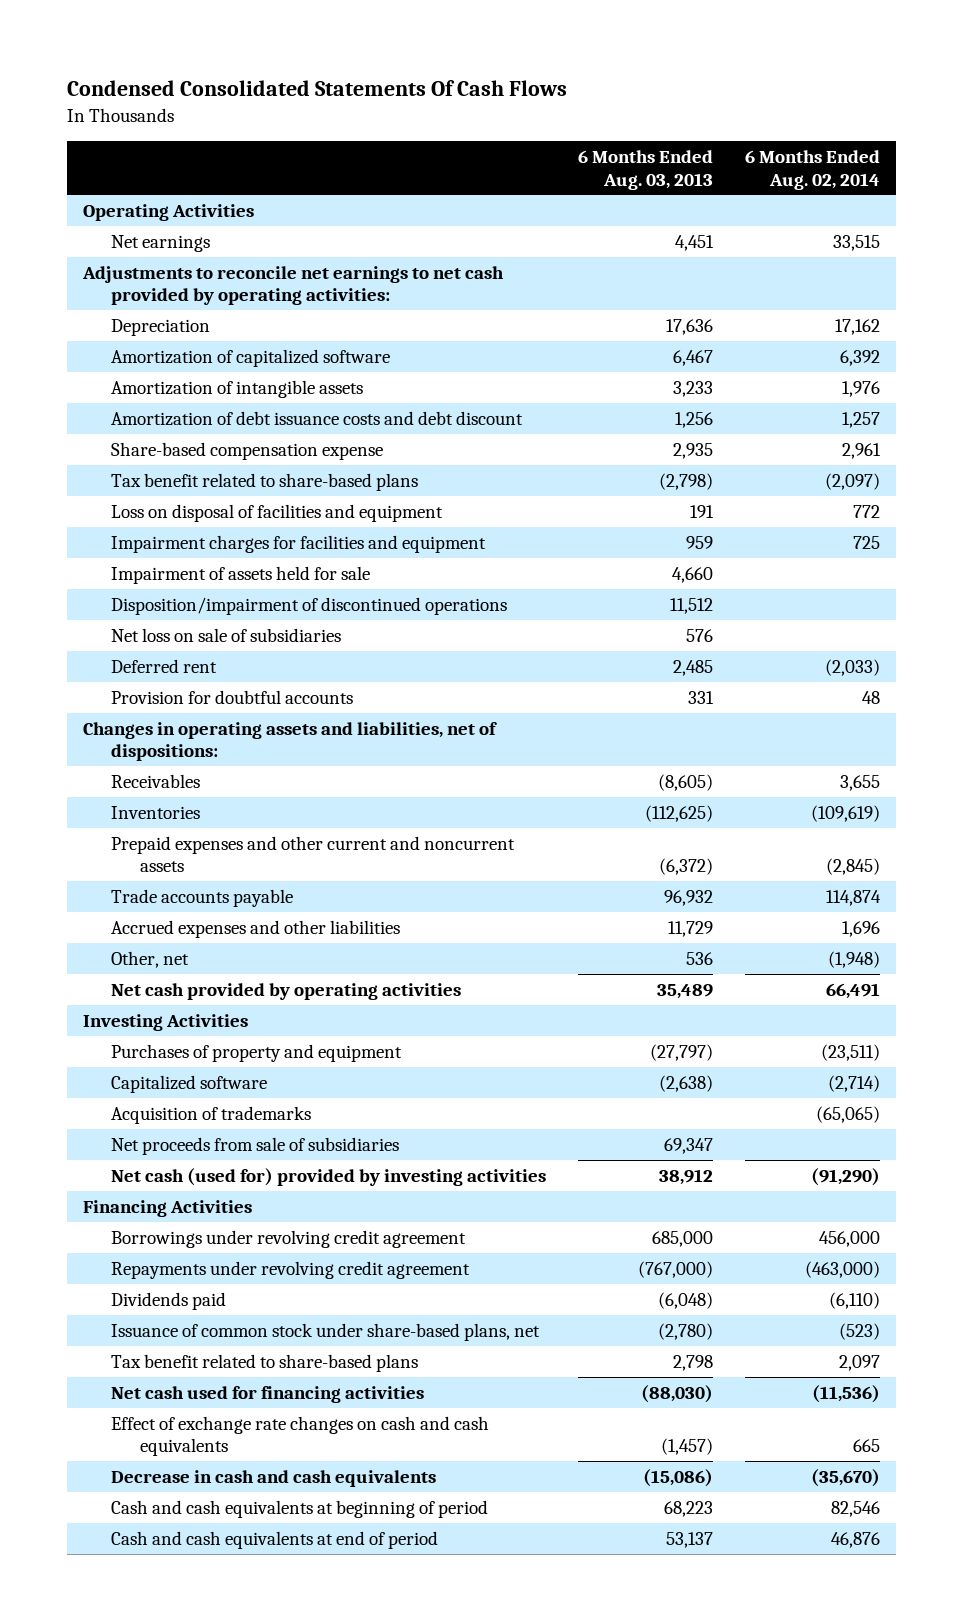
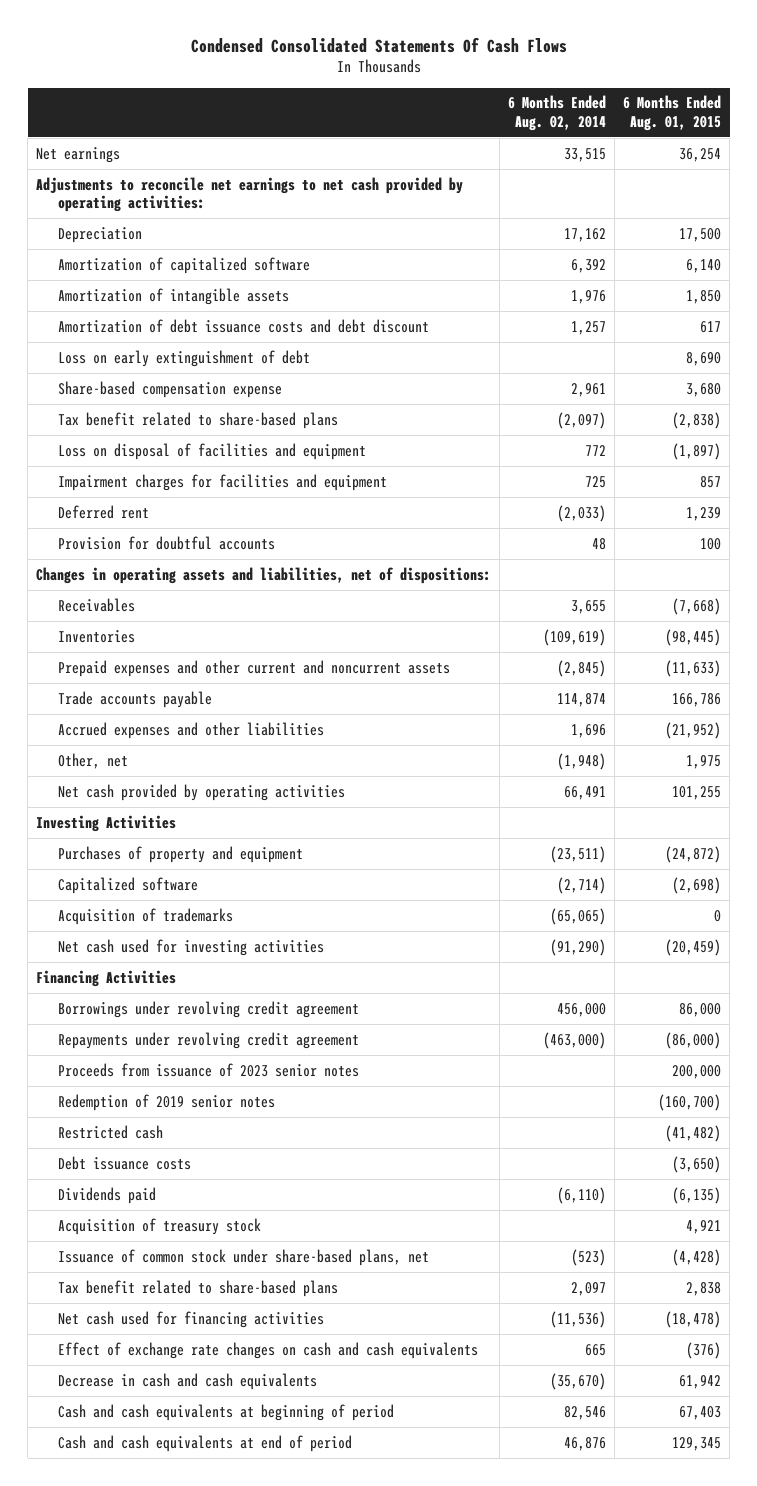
- | 6 Months Ended Aug. 03, 2013 | 6 Months Ended Aug. 02, 2014
+ | 6 Months Ended Aug. 02, 2014 | 6 Months Ended Aug. 01, 2015
- Operating Activities
+ Loss on early extinguishment of debt | | 8,690
- Impairment of assets held for sale | 4,660 |
- Disposition/impairment of discontinued operations | 11,512 |
- Net loss on sale of subsidiaries | 576 |
- Net proceeds from sale of subsidiaries | 69,347 |
- Net cash (used for) provided by investing activities | 38,912 | (91,290)
+ Net cash used for investing activities | (91,290) | (20,459)
+ Proceeds from issuance of 2023 senior notes | | 200,000
+ Redemption of 2019 senior notes | | (160,700)
+ Restricted cash | | (41,482)
+ Debt issuance costs | | (3,650)
+ Acquisition of treasury stock | | 4,921

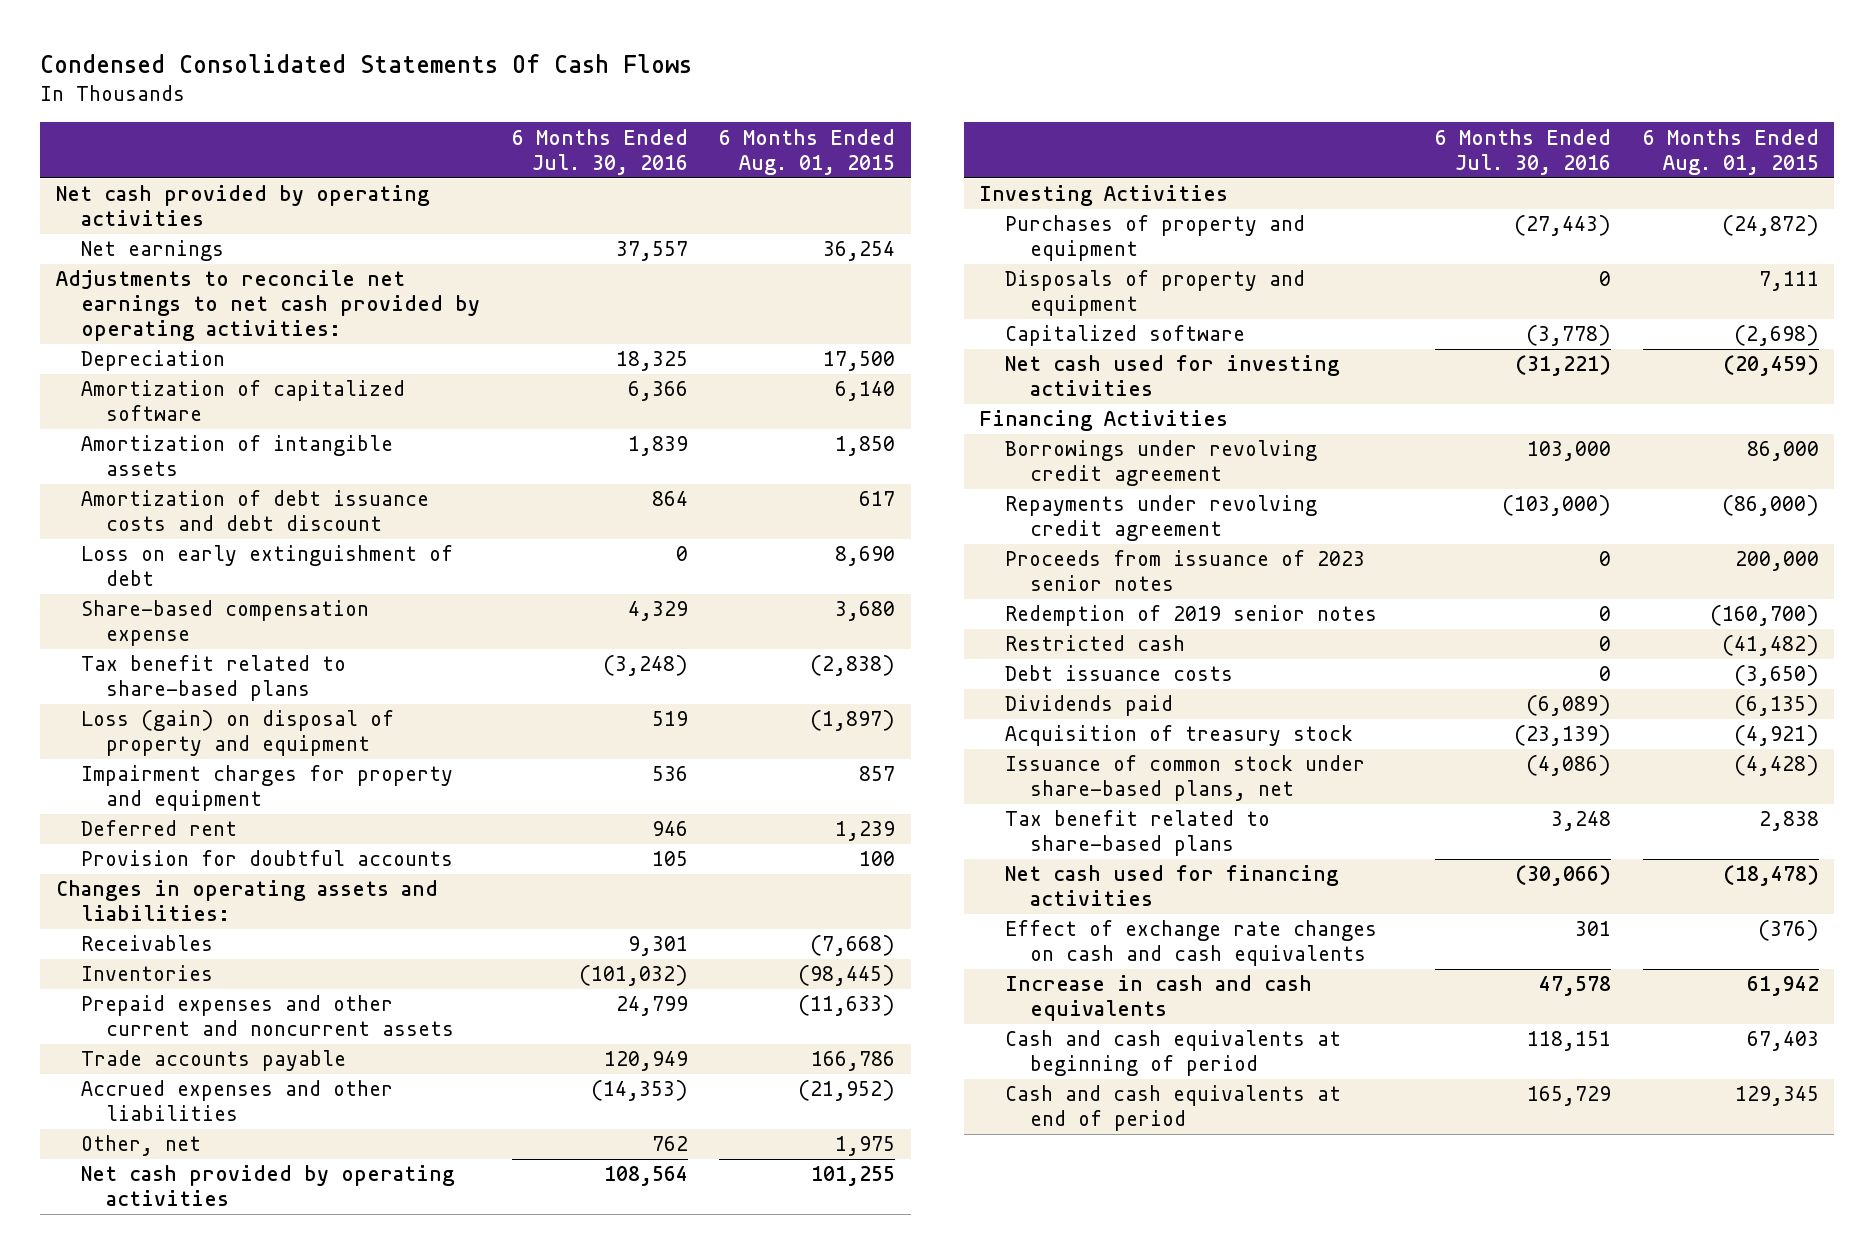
- | 6 Months Ended Aug. 02, 2014 | 6 Months Ended Aug. 01, 2015
+ | 6 Months Ended Jul. 30, 2016 | 6 Months Ended Aug. 01, 2015
+ Net cash provided by operating activities
- Loss on disposal of facilities and equipment | 772 | (1,897)
- Impairment charges for facilities and equipment | 725 | 857
+ Loss (gain) on disposal of property and equipment | 519 | (1,897)
+ Impairment charges for property and equipment | 536 | 857
- Changes in operating assets and liabilities, net of dispositions:
+ Changes in operating assets and liabilities:
+ Disposals of property and equipment | 0 | 7,111
- Acquisition of trademarks | (65,065) | 0
- Acquisition of treasury stock | | 4,921
+ Acquisition of treasury stock | (23,139) | (4,921)
- Decrease in cash and cash equivalents | (35,670) | 61,942
+ Increase in cash and cash equivalents | 47,578 | 61,942

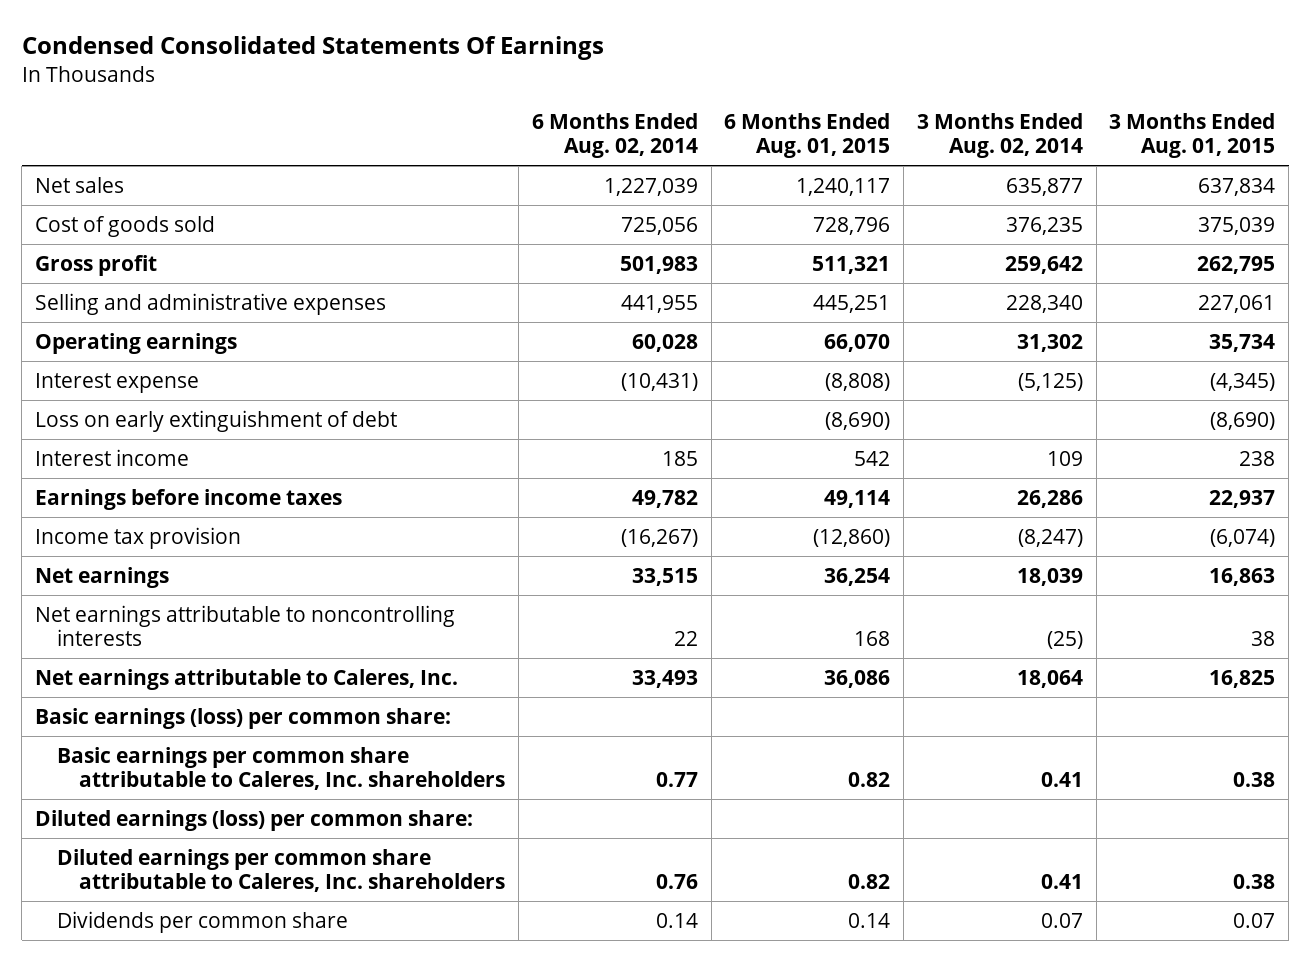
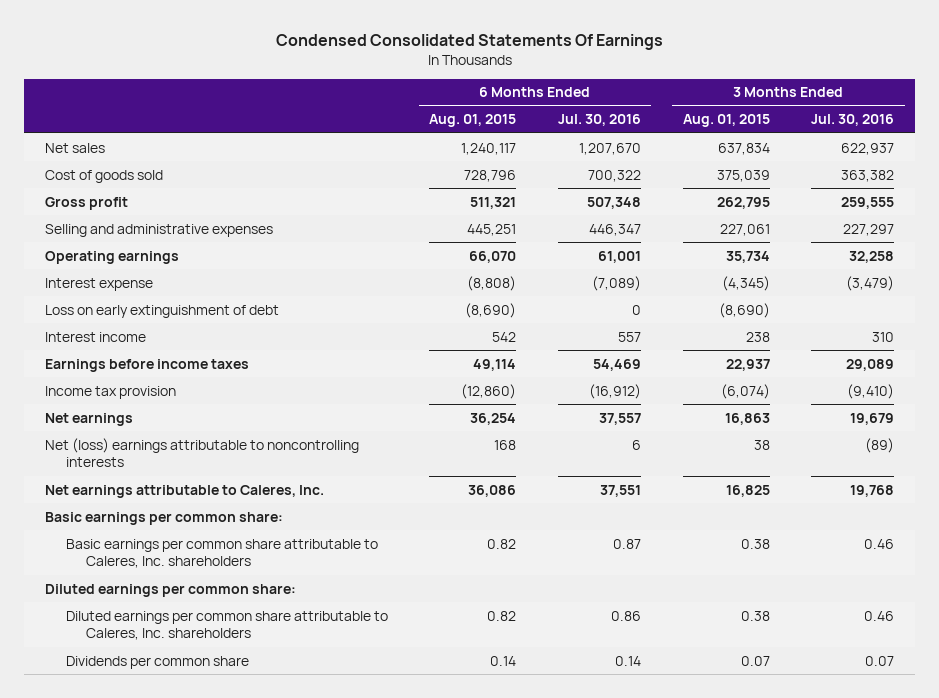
- | 6 Months Ended Aug. 02, 2014 | 6 Months Ended Aug. 01, 2015 | 3 Months Ended Aug. 02, 2014 | 3 Months Ended Aug. 01, 2015
+ | 6 Months Ended Aug. 01, 2015 | 6 Months Ended Jul. 30, 2016 | 3 Months Ended Aug. 01, 2015 | 3 Months Ended Jul. 30, 2016
- Net earnings attributable to noncontrolling interests | 22 | 168 | (25) | 38
+ Net (loss) earnings attributable to noncontrolling interests | 168 | 6 | 38 | (89)
- Basic earnings (loss) per common share:
+ Basic earnings per common share:
- Diluted earnings (loss) per common share:
+ Diluted earnings per common share:

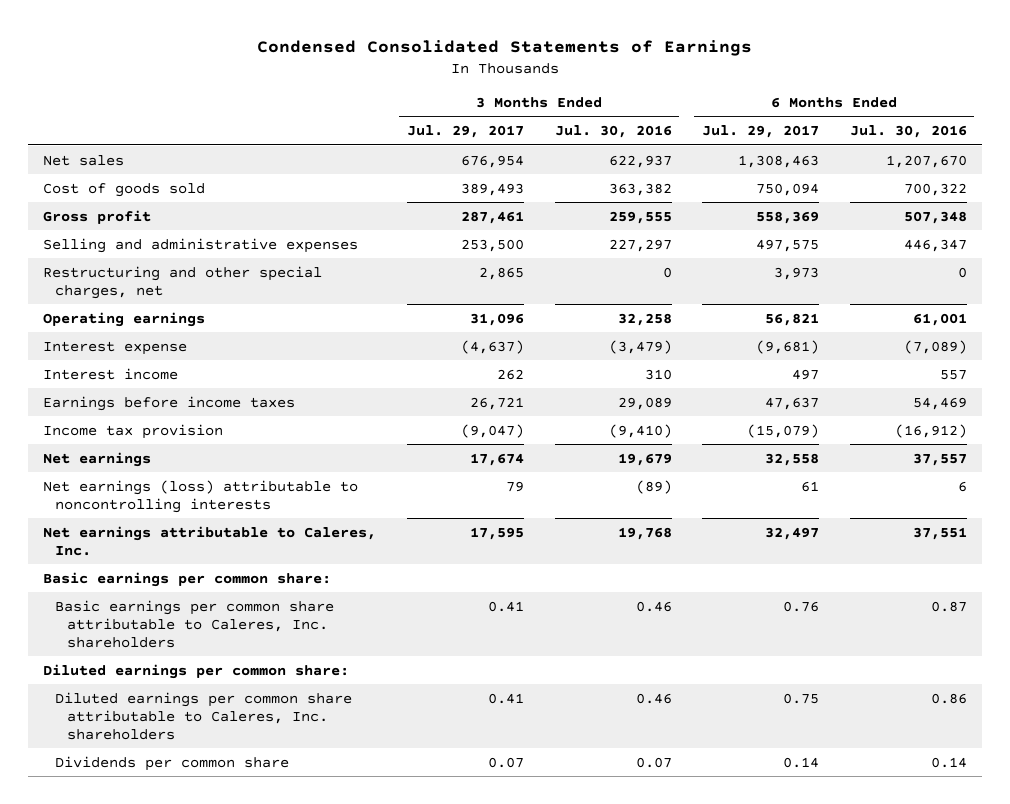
- Condensed Consolidated Statements Of Earnings
+ Condensed Consolidated Statements of Earnings
- | 6 Months Ended Aug. 01, 2015 | 6 Months Ended Jul. 30, 2016 | 3 Months Ended Aug. 01, 2015 | 3 Months Ended Jul. 30, 2016
+ | 3 Months Ended Jul. 29, 2017 | 3 Months Ended Jul. 30, 2016 | 6 Months Ended Jul. 29, 2017 | 6 Months Ended Jul. 30, 2016
+ Restructuring and other special charges, net | 2,865 | 0 | 3,973 | 0
- Loss on early extinguishment of debt | (8,690) | 0 | (8,690) |
- Net (loss) earnings attributable to noncontrolling interests | 168 | 6 | 38 | (89)
+ Net earnings (loss) attributable to noncontrolling interests | 79 | (89) | 61 | 6

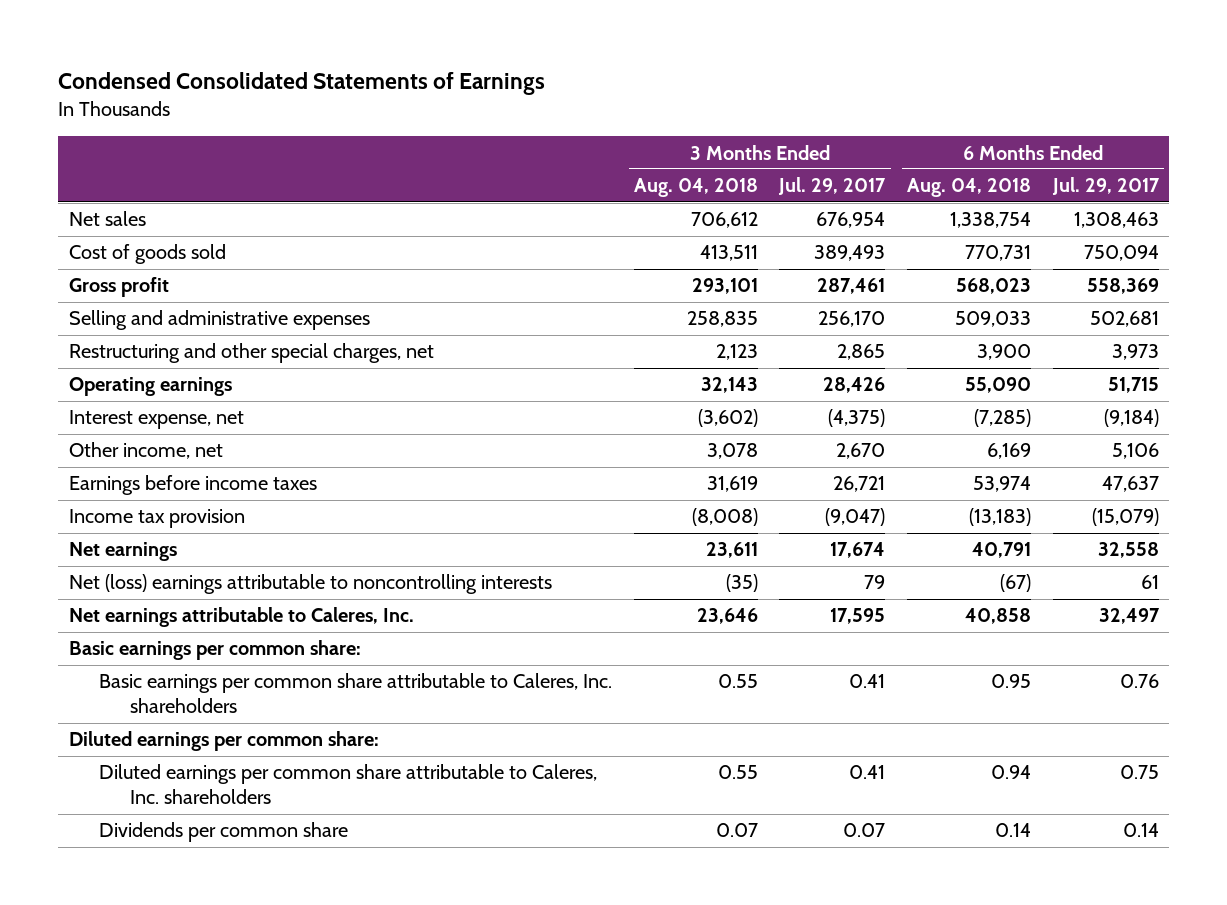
- | 3 Months Ended Jul. 29, 2017 | 3 Months Ended Jul. 30, 2016 | 6 Months Ended Jul. 29, 2017 | 6 Months Ended Jul. 30, 2016
+ | 3 Months Ended Aug. 04, 2018 | 3 Months Ended Jul. 29, 2017 | 6 Months Ended Aug. 04, 2018 | 6 Months Ended Jul. 29, 2017
- Selling and administrative expenses | 253,500 | 227,297 | 497,575 | 446,347
+ Selling and administrative expenses | 258,835 | 256,170 | 509,033 | 502,681
- Operating earnings | 31,096 | 32,258 | 56,821 | 61,001
- Interest expense | (4,637) | (3,479) | (9,681) | (7,089)
- Interest income | 262 | 310 | 497 | 557
+ Operating earnings | 32,143 | 28,426 | 55,090 | 51,715
+ Interest expense, net | (3,602) | (4,375) | (7,285) | (9,184)
+ Other income, net | 3,078 | 2,670 | 6,169 | 5,106
- Net earnings (loss) attributable to noncontrolling interests | 79 | (89) | 61 | 6
+ Net (loss) earnings attributable to noncontrolling interests | (35) | 79 | (67) | 61

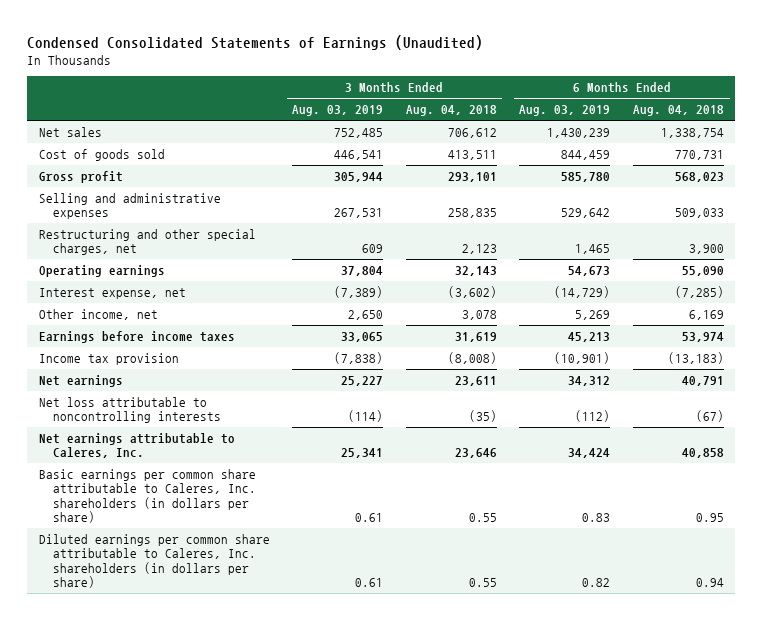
- Condensed Consolidated Statements of Earnings
+ Condensed Consolidated Statements of Earnings (Unaudited)
- | 3 Months Ended Aug. 04, 2018 | 3 Months Ended Jul. 29, 2017 | 6 Months Ended Aug. 04, 2018 | 6 Months Ended Jul. 29, 2017
+ | 3 Months Ended Aug. 03, 2019 | 3 Months Ended Aug. 04, 2018 | 6 Months Ended Aug. 03, 2019 | 6 Months Ended Aug. 04, 2018
- Net (loss) earnings attributable to noncontrolling interests | (35) | 79 | (67) | 61
+ Net loss attributable to noncontrolling interests | (114) | (35) | (112) | (67)
- Basic earnings per common share:
- Basic earnings per common share attributable to Caleres, Inc. shareholders | 0.55 | 0.41 | 0.95 | 0.76
- Diluted earnings per common share:
- Diluted earnings per common share attributable to Caleres, Inc. shareholders | 0.55 | 0.41 | 0.94 | 0.75
- Dividends per common share | 0.07 | 0.07 | 0.14 | 0.14
+ Basic earnings per common share attributable to Caleres, Inc. shareholders (in dollars per share) | 0.61 | 0.55 | 0.83 | 0.95
+ Diluted earnings per common share attributable to Caleres, Inc. shareholders (in dollars per share) | 0.61 | 0.55 | 0.82 | 0.94

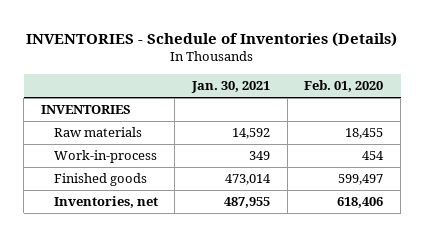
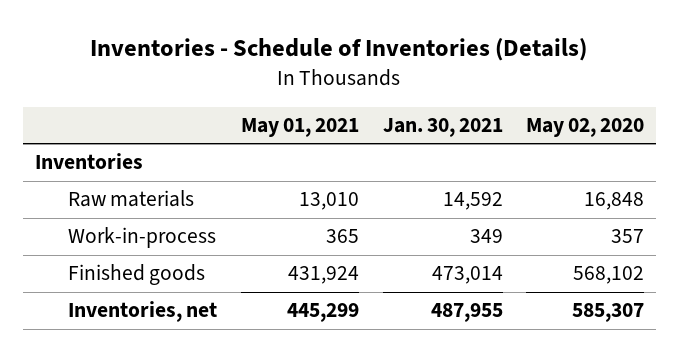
- INVENTORIES - Schedule of Inventories (Details)
+ Inventories - Schedule of Inventories (Details)
- | Jan. 30, 2021 | Feb. 01, 2020
+ | May 01, 2021 | Jan. 30, 2021 | May 02, 2020
- INVENTORIES
+ Inventories

